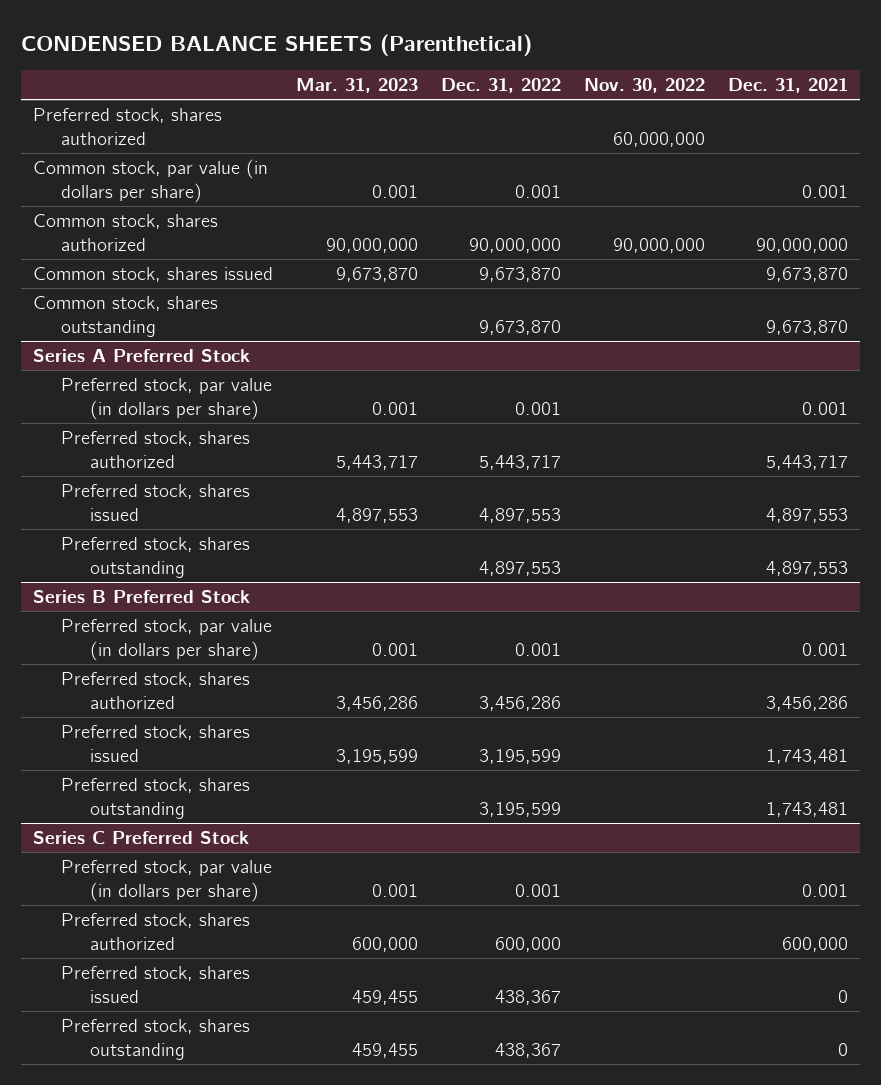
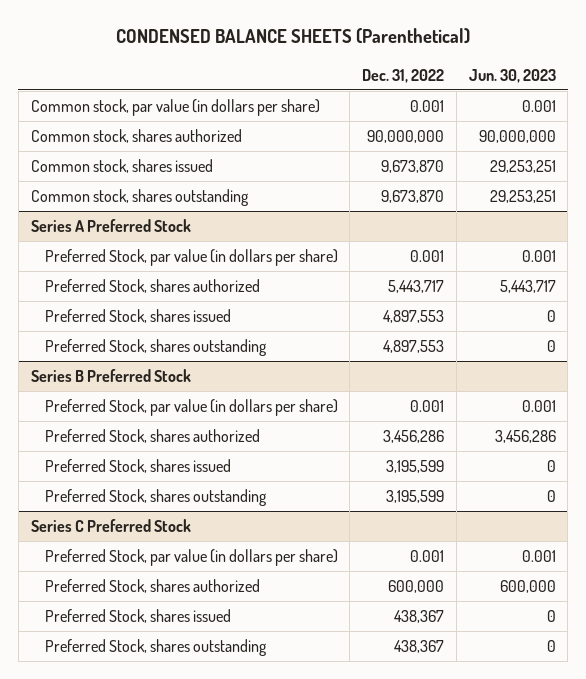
- | Mar. 31, 2023 | Dec. 31, 2022 | Nov. 30, 2022 | Dec. 31, 2021
+ | Dec. 31, 2022 | Jun. 30, 2023
- Preferred stock, shares authorized | | | 60,000,000 |
@ Series A Preferred Stock
- Preferred stock, par value (in dollars per share) | 0.001 | 0.001 | | 0.001
- Preferred stock, shares authorized | 5,443,717 | 5,443,717 | | 5,443,717
- Preferred stock, shares issued | 4,897,553 | 4,897,553 | | 4,897,553
- Preferred stock, shares outstanding | | 4,897,553 | | 4,897,553
+ Preferred Stock, par value (in dollars per share) | 0.001 | 0.001
+ Preferred Stock, shares authorized | 5,443,717 | 5,443,717
+ Preferred Stock, shares issued | 4,897,553 | 0
+ Preferred Stock, shares outstanding | 4,897,553 | 0
@ Series B Preferred Stock
- Preferred stock, par value (in dollars per share) | 0.001 | 0.001 | | 0.001
- Preferred stock, shares authorized | 3,456,286 | 3,456,286 | | 3,456,286
- Preferred stock, shares issued | 3,195,599 | 3,195,599 | | 1,743,481
- Preferred stock, shares outstanding | | 3,195,599 | | 1,743,481
+ Preferred Stock, par value (in dollars per share) | 0.001 | 0.001
+ Preferred Stock, shares authorized | 3,456,286 | 3,456,286
+ Preferred Stock, shares issued | 3,195,599 | 0
+ Preferred Stock, shares outstanding | 3,195,599 | 0
@ Series C Preferred Stock
- Preferred stock, par value (in dollars per share) | 0.001 | 0.001 | | 0.001
- Preferred stock, shares authorized | 600,000 | 600,000 | | 600,000
- Preferred stock, shares issued | 459,455 | 438,367 | | 0
- Preferred stock, shares outstanding | 459,455 | 438,367 | | 0
+ Preferred Stock, par value (in dollars per share) | 0.001 | 0.001
+ Preferred Stock, shares authorized | 600,000 | 600,000
+ Preferred Stock, shares issued | 438,367 | 0
+ Preferred Stock, shares outstanding | 438,367 | 0

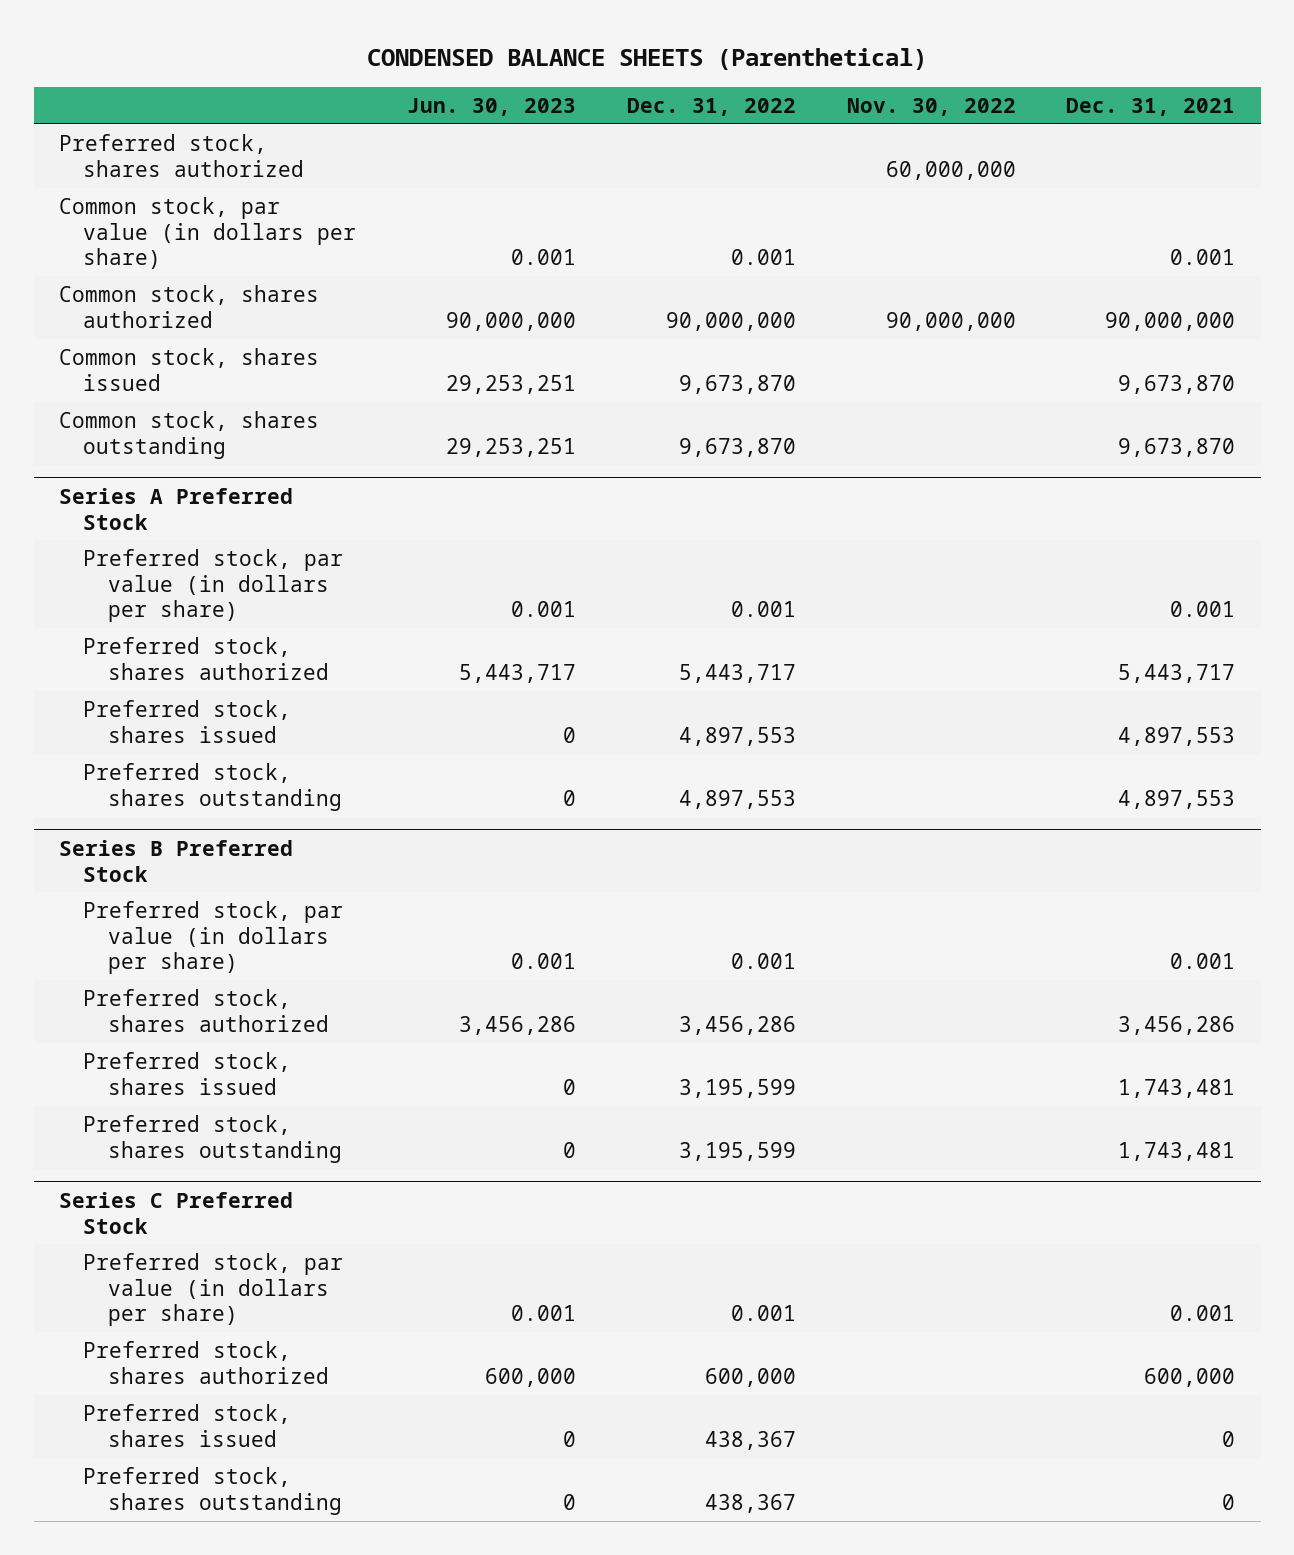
- | Dec. 31, 2022 | Jun. 30, 2023
+ | Jun. 30, 2023 | Dec. 31, 2022 | Nov. 30, 2022 | Dec. 31, 2021
+ Preferred stock, shares authorized | | | 60,000,000 |
@ Series A Preferred Stock
- Preferred Stock, par value (in dollars per share) | 0.001 | 0.001
- Preferred Stock, shares authorized | 5,443,717 | 5,443,717
- Preferred Stock, shares issued | 4,897,553 | 0
- Preferred Stock, shares outstanding | 4,897,553 | 0
+ Preferred stock, par value (in dollars per share) | 0.001 | 0.001 | | 0.001
+ Preferred stock, shares authorized | 5,443,717 | 5,443,717 | | 5,443,717
+ Preferred stock, shares issued | 0 | 4,897,553 | | 4,897,553
+ Preferred stock, shares outstanding | 0 | 4,897,553 | | 4,897,553
@ Series B Preferred Stock
- Preferred Stock, par value (in dollars per share) | 0.001 | 0.001
- Preferred Stock, shares authorized | 3,456,286 | 3,456,286
- Preferred Stock, shares issued | 3,195,599 | 0
- Preferred Stock, shares outstanding | 3,195,599 | 0
+ Preferred stock, par value (in dollars per share) | 0.001 | 0.001 | | 0.001
+ Preferred stock, shares authorized | 3,456,286 | 3,456,286 | | 3,456,286
+ Preferred stock, shares issued | 0 | 3,195,599 | | 1,743,481
+ Preferred stock, shares outstanding | 0 | 3,195,599 | | 1,743,481
@ Series C Preferred Stock
- Preferred Stock, par value (in dollars per share) | 0.001 | 0.001
- Preferred Stock, shares authorized | 600,000 | 600,000
- Preferred Stock, shares issued | 438,367 | 0
- Preferred Stock, shares outstanding | 438,367 | 0
+ Preferred stock, par value (in dollars per share) | 0.001 | 0.001 | | 0.001
+ Preferred stock, shares authorized | 600,000 | 600,000 | | 600,000
+ Preferred stock, shares issued | 0 | 438,367 | | 0
+ Preferred stock, shares outstanding | 0 | 438,367 | | 0

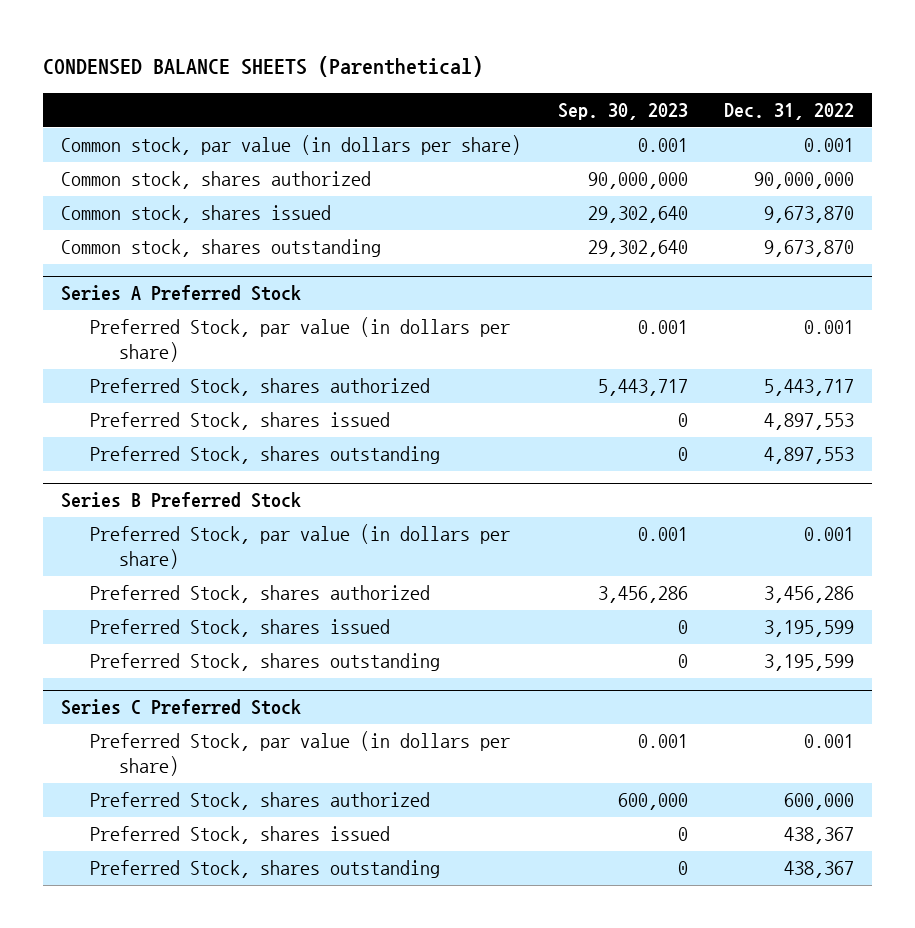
- | Jun. 30, 2023 | Dec. 31, 2022 | Nov. 30, 2022 | Dec. 31, 2021
+ | Sep. 30, 2023 | Dec. 31, 2022
- Preferred stock, shares authorized | | | 60,000,000 |
@ Series A Preferred Stock
- Preferred stock, par value (in dollars per share) | 0.001 | 0.001 | | 0.001
- Preferred stock, shares authorized | 5,443,717 | 5,443,717 | | 5,443,717
- Preferred stock, shares issued | 0 | 4,897,553 | | 4,897,553
- Preferred stock, shares outstanding | 0 | 4,897,553 | | 4,897,553
+ Preferred Stock, par value (in dollars per share) | 0.001 | 0.001
+ Preferred Stock, shares authorized | 5,443,717 | 5,443,717
+ Preferred Stock, shares issued | 0 | 4,897,553
+ Preferred Stock, shares outstanding | 0 | 4,897,553
@ Series B Preferred Stock
- Preferred stock, par value (in dollars per share) | 0.001 | 0.001 | | 0.001
- Preferred stock, shares authorized | 3,456,286 | 3,456,286 | | 3,456,286
- Preferred stock, shares issued | 0 | 3,195,599 | | 1,743,481
- Preferred stock, shares outstanding | 0 | 3,195,599 | | 1,743,481
+ Preferred Stock, par value (in dollars per share) | 0.001 | 0.001
+ Preferred Stock, shares authorized | 3,456,286 | 3,456,286
+ Preferred Stock, shares issued | 0 | 3,195,599
+ Preferred Stock, shares outstanding | 0 | 3,195,599
@ Series C Preferred Stock
- Preferred stock, par value (in dollars per share) | 0.001 | 0.001 | | 0.001
- Preferred stock, shares authorized | 600,000 | 600,000 | | 600,000
- Preferred stock, shares issued | 0 | 438,367 | | 0
- Preferred stock, shares outstanding | 0 | 438,367 | | 0
+ Preferred Stock, par value (in dollars per share) | 0.001 | 0.001
+ Preferred Stock, shares authorized | 600,000 | 600,000
+ Preferred Stock, shares issued | 0 | 438,367
+ Preferred Stock, shares outstanding | 0 | 438,367

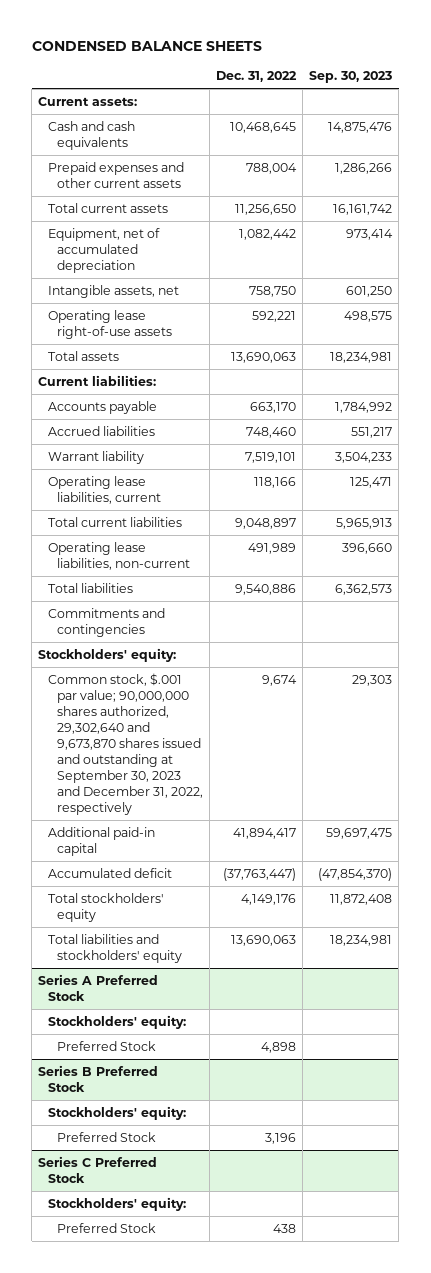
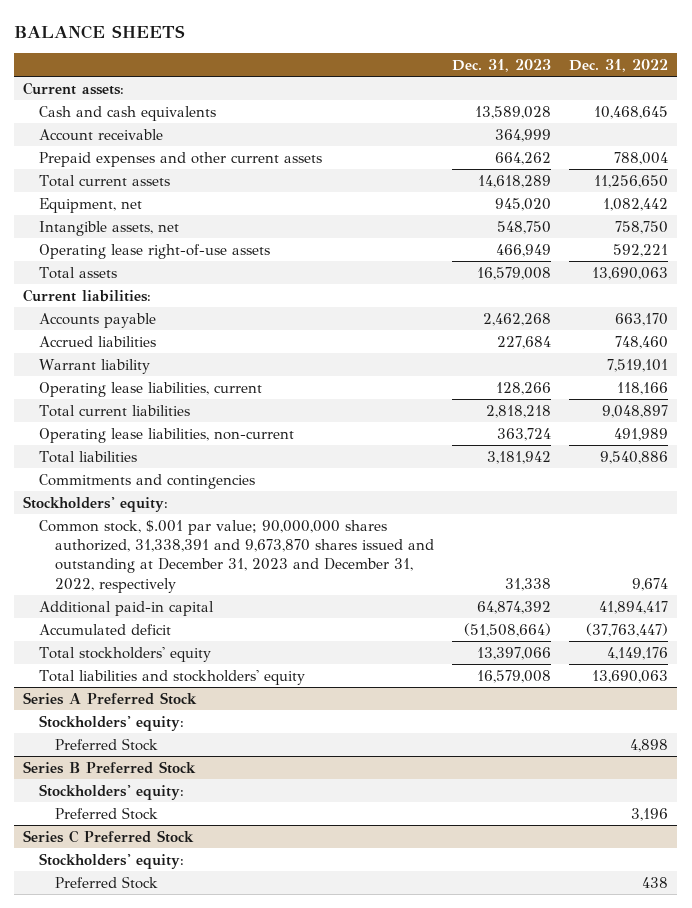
- CONDENSED BALANCE SHEETS
+ BALANCE SHEETS
- | Dec. 31, 2022 | Sep. 30, 2023
+ | Dec. 31, 2023 | Dec. 31, 2022
+ Account receivable | 364,999 |
- Equipment, net of accumulated depreciation | 1,082,442 | 973,414
+ Equipment, net | 945,020 | 1,082,442
- Common stock, $.001 par value; 90,000,000 shares authorized, 29,302,640 and 9,673,870 shares issued and outstanding at September 30, 2023 and December 31, 2022, respectively | 9,674 | 29,303
+ Common stock, $.001 par value; 90,000,000 shares authorized, 31,338,391 and 9,673,870 shares issued and outstanding at December 31, 2023 and December 31, 2022, respectively | 31,338 | 9,674

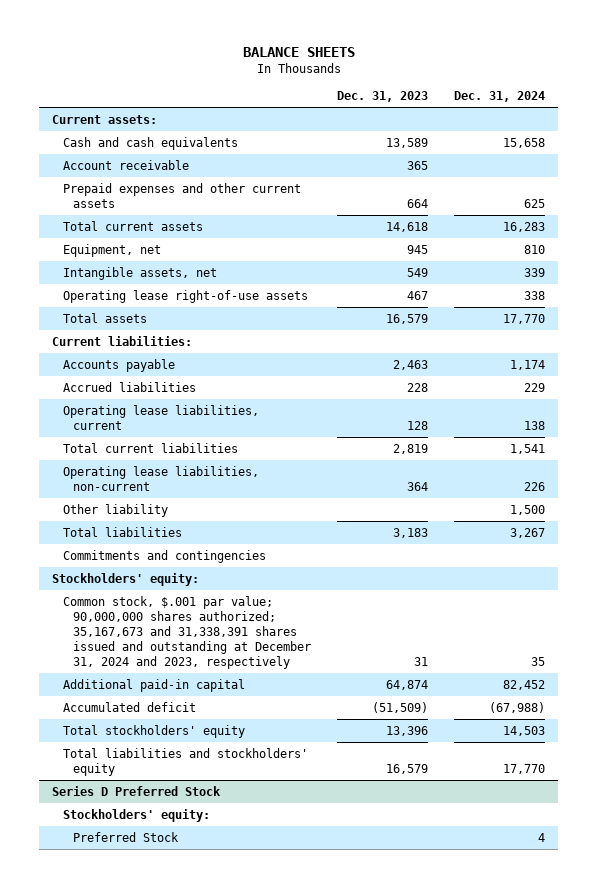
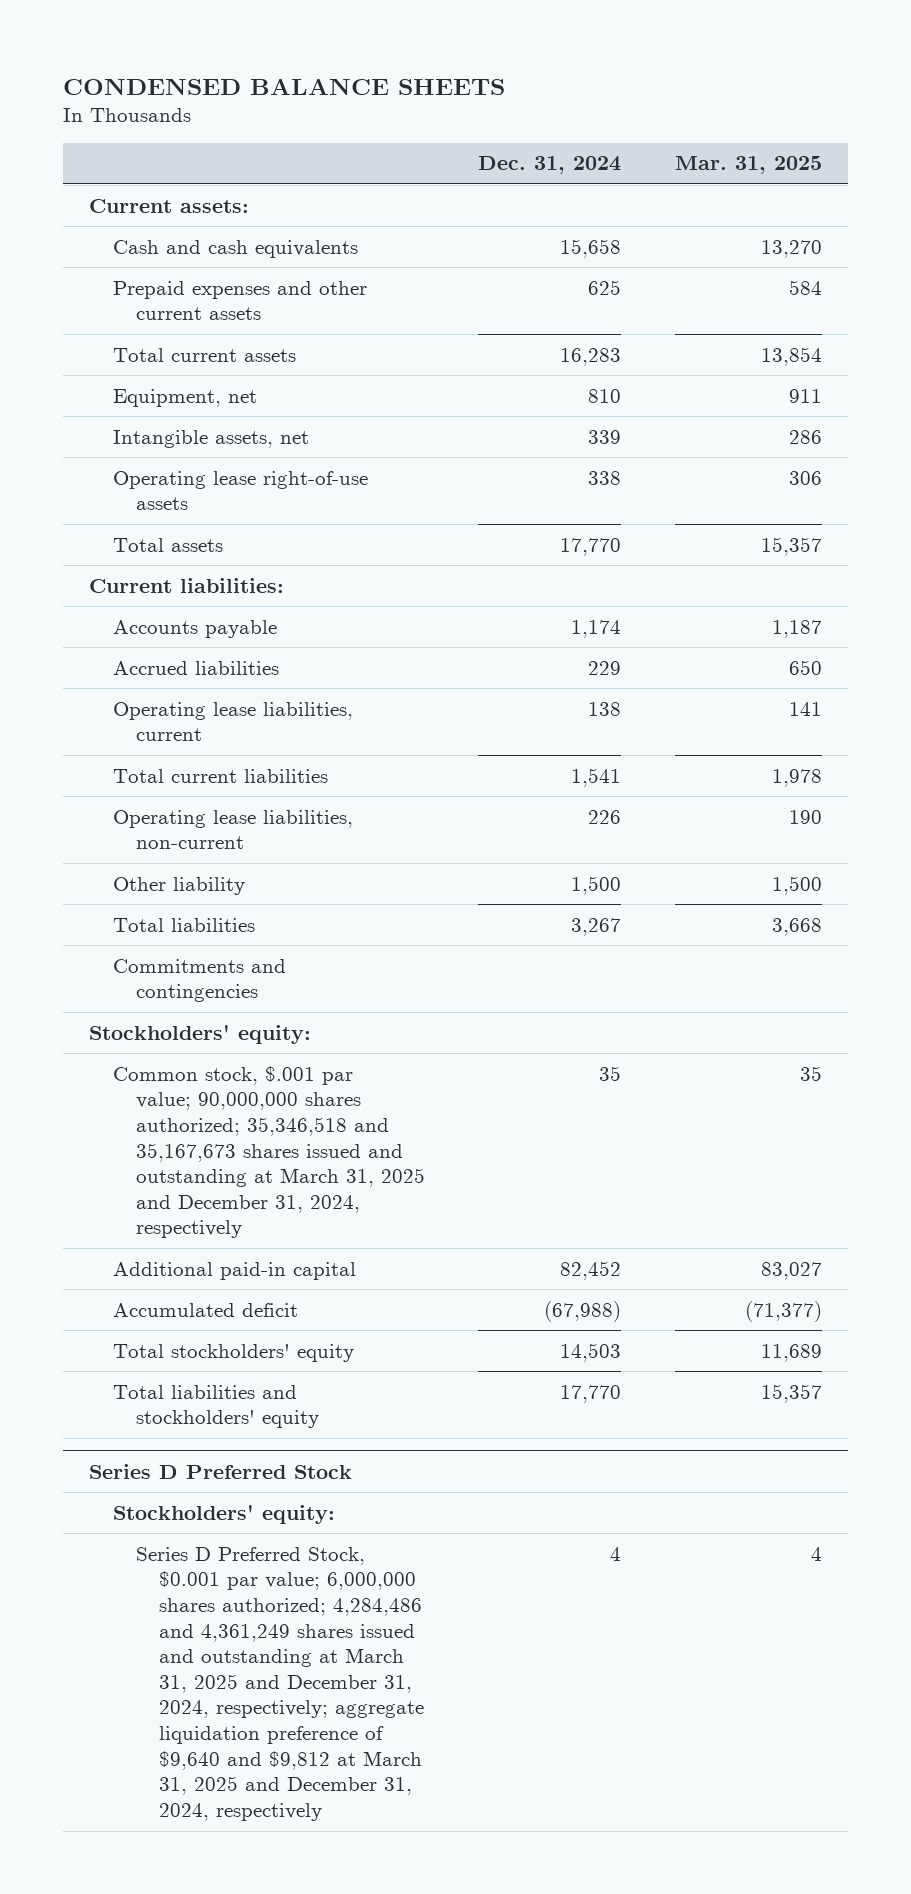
- BALANCE SHEETS
+ CONDENSED BALANCE SHEETS
- | Dec. 31, 2023 | Dec. 31, 2024
+ | Dec. 31, 2024 | Mar. 31, 2025
- Account receivable | 365 |
- Common stock, $.001 par value; 90,000,000 shares authorized; 35,167,673 and 31,338,391 shares issued and outstanding at December 31, 2024 and 2023, respectively | 31 | 35
+ Common stock, $.001 par value; 90,000,000 shares authorized; 35,346,518 and 35,167,673 shares issued and outstanding at March 31, 2025 and December 31, 2024, respectively | 35 | 35
@ Series D Preferred Stock
- Preferred Stock | | 4
+ Series D Preferred Stock, $0.001 par value; 6,000,000 shares authorized; 4,284,486 and 4,361,249 shares issued and outstanding at March 31, 2025 and December 31, 2024, respectively; aggregate liquidation preference of $9,640 and $9,812 at March 31, 2025 and December 31, 2024, respectively | 4 | 4

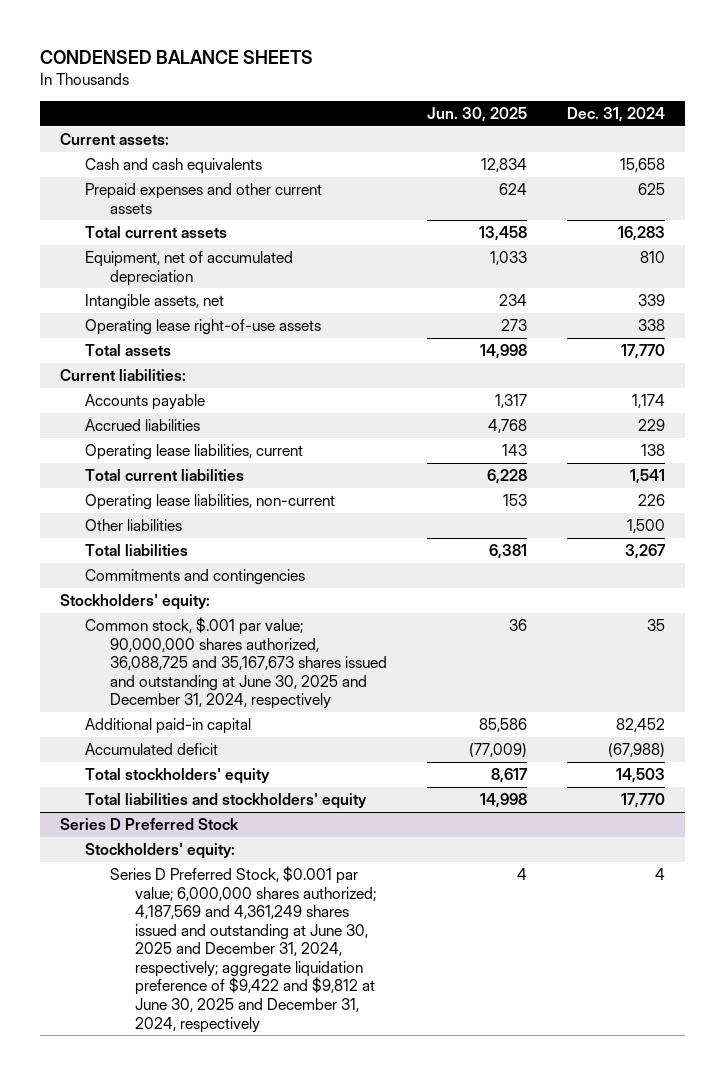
- | Dec. 31, 2024 | Mar. 31, 2025
+ | Jun. 30, 2025 | Dec. 31, 2024
- Equipment, net | 810 | 911
+ Equipment, net of accumulated depreciation | 1,033 | 810
- Other liability | 1,500 | 1,500
+ Other liabilities | | 1,500
- Common stock, $.001 par value; 90,000,000 shares authorized; 35,346,518 and 35,167,673 shares issued and outstanding at March 31, 2025 and December 31, 2024, respectively | 35 | 35
+ Common stock, $.001 par value; 90,000,000 shares authorized, 36,088,725 and 35,167,673 shares issued and outstanding at June 30, 2025 and December 31, 2024, respectively | 36 | 35
@ Series D Preferred Stock
- Series D Preferred Stock, $0.001 par value; 6,000,000 shares authorized; 4,284,486 and 4,361,249 shares issued and outstanding at March 31, 2025 and December 31, 2024, respectively; aggregate liquidation preference of $9,640 and $9,812 at March 31, 2025 and December 31, 2024, respectively | 4 | 4
+ Series D Preferred Stock, $0.001 par value; 6,000,000 shares authorized; 4,187,569 and 4,361,249 shares issued and outstanding at June 30, 2025 and December 31, 2024, respectively; aggregate liquidation preference of $9,422 and $9,812 at June 30, 2025 and December 31, 2024, respectively | 4 | 4

